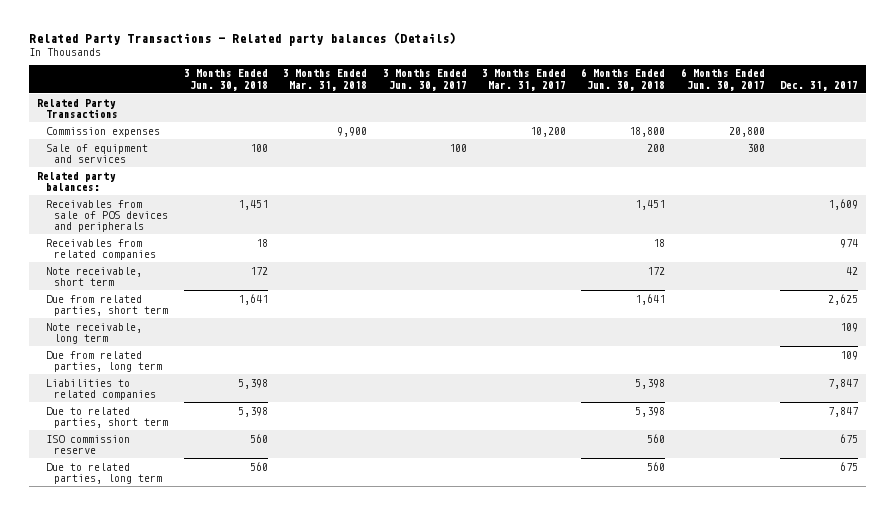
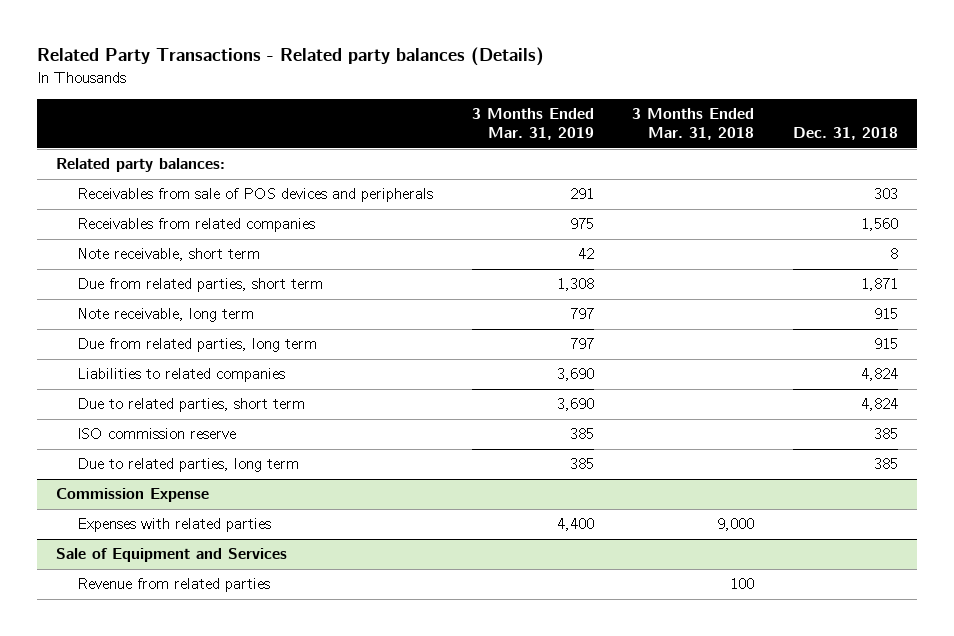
- | 3 Months Ended Jun. 30, 2018 | 3 Months Ended Mar. 31, 2018 | 3 Months Ended Jun. 30, 2017 | 3 Months Ended Mar. 31, 2017 | 6 Months Ended Jun. 30, 2018 | 6 Months Ended Jun. 30, 2017 | Dec. 31, 2017
+ | 3 Months Ended Mar. 31, 2019 | 3 Months Ended Mar. 31, 2018 | Dec. 31, 2018
- Related Party Transactions
- Commission expenses | | 9,900 | | 10,200 | 18,800 | 20,800 |
- Sale of equipment and services | 100 | | 100 | | 200 | 300 |
+ Commission Expense
+ Expenses with related parties | 4,400 | 9,000 |
+ Sale of Equipment and Services
+ Revenue from related parties | | 100 |

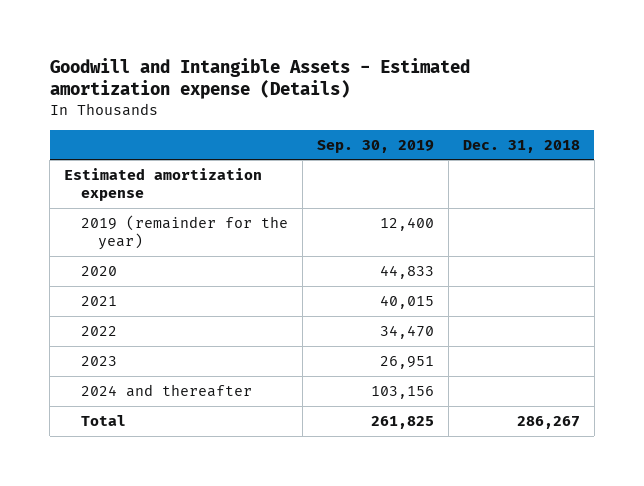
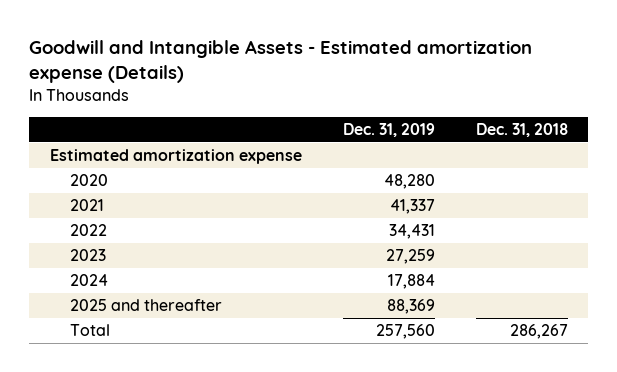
- | Sep. 30, 2019 | Dec. 31, 2018
+ | Dec. 31, 2019 | Dec. 31, 2018
- 2019 (remainder for the year) | 12,400 |
- 2024 and thereafter | 103,156 |
+ 2024 | 17,884 |
+ 2025 and thereafter | 88,369 |

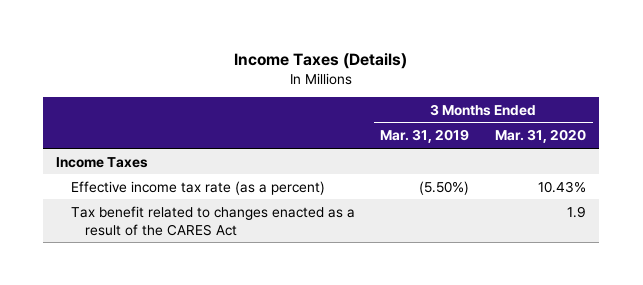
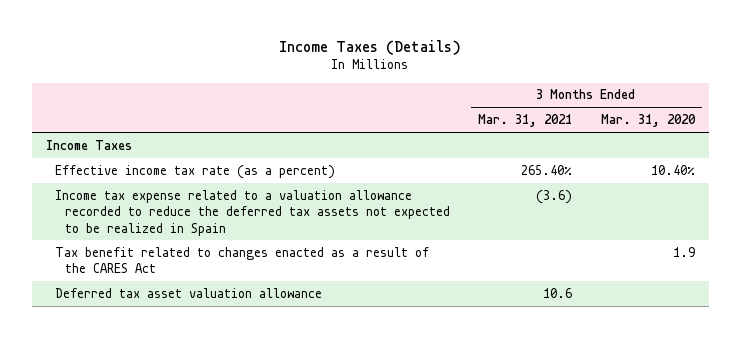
- | 3 Months Ended Mar. 31, 2019 | 3 Months Ended Mar. 31, 2020
+ | 3 Months Ended Mar. 31, 2021 | 3 Months Ended Mar. 31, 2020
- Effective income tax rate (as a percent) | (5.50%) | 10.43%
+ Effective income tax rate (as a percent) | 265.40% | 10.40%
+ Income tax expense related to a valuation allowance recorded to reduce the deferred tax assets not expected to be realized in Spain | (3.6) |
+ Deferred tax asset valuation allowance | 10.6 |

